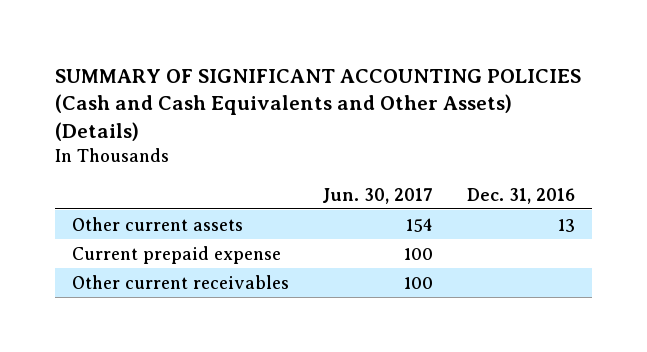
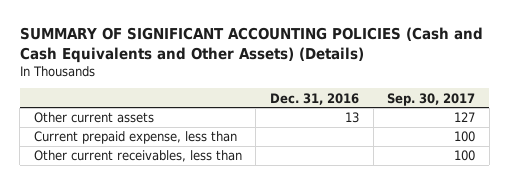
- | Jun. 30, 2017 | Dec. 31, 2016
+ | Dec. 31, 2016 | Sep. 30, 2017
- Current prepaid expense | 100 |
- Other current receivables | 100 |
+ Current prepaid expense, less than | | 100
+ Other current receivables, less than | | 100

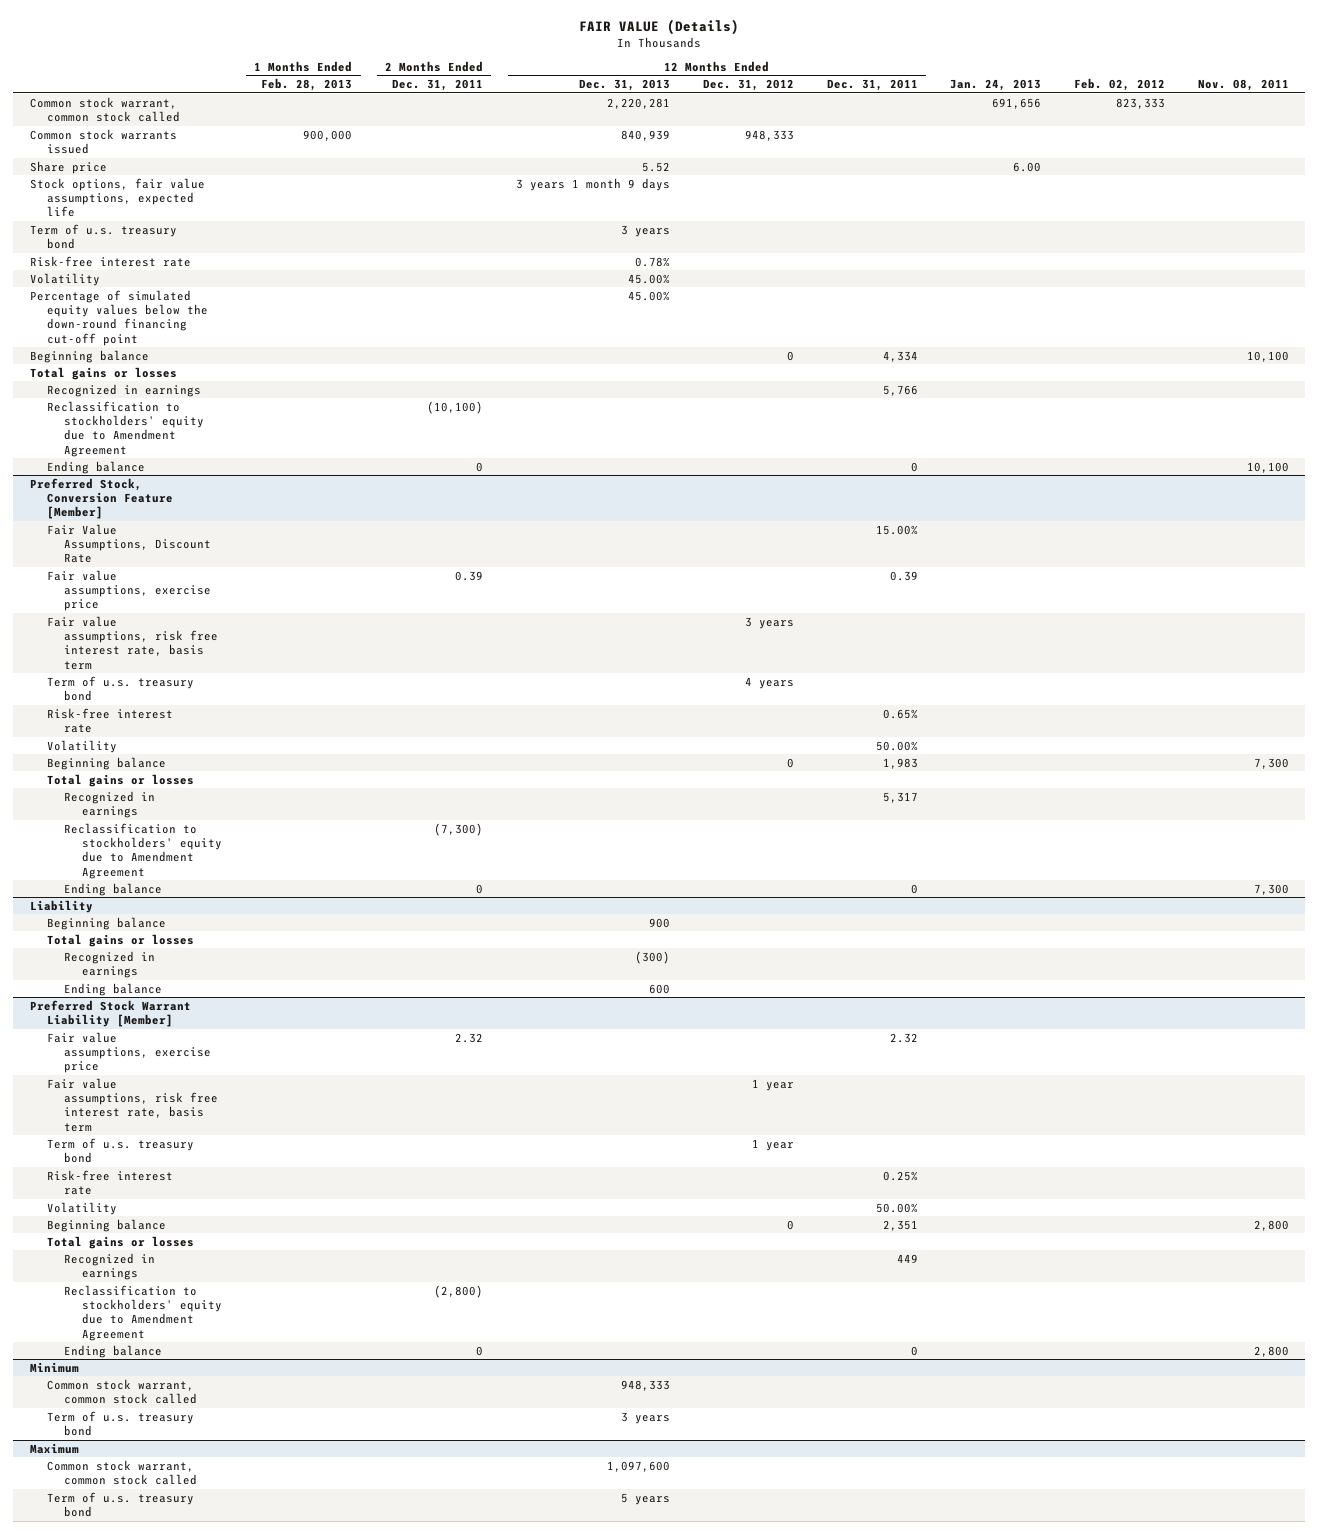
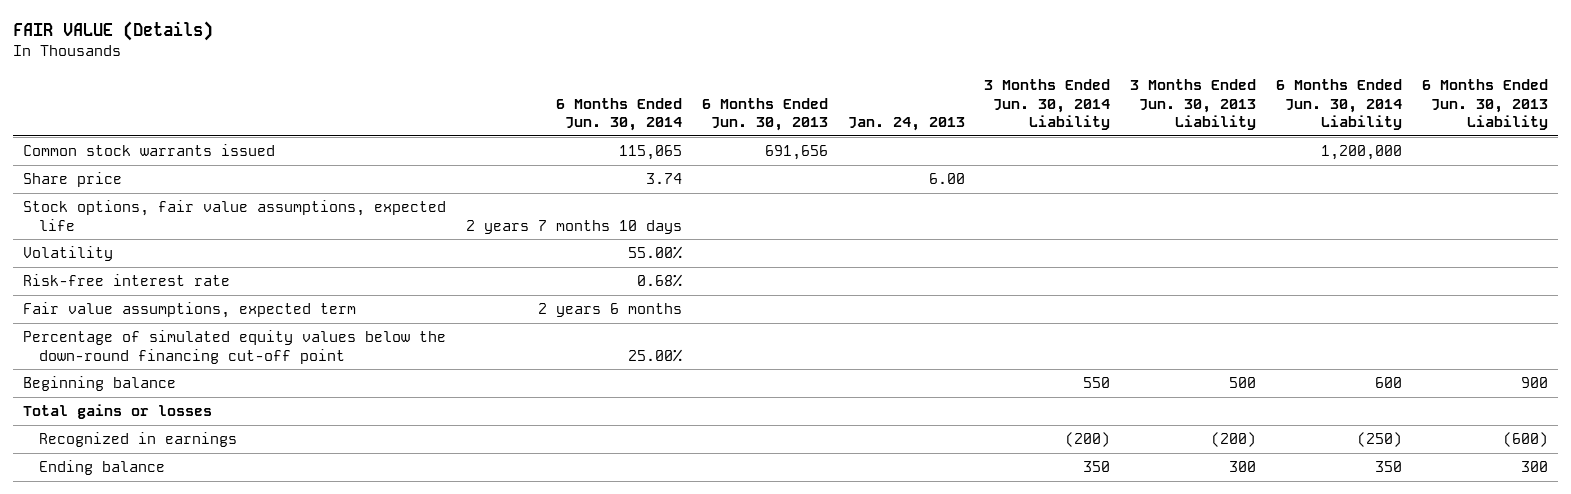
- | 1 Months Ended Feb. 28, 2013 | 2 Months Ended Dec. 31, 2011 | 12 Months Ended Dec. 31, 2013 | 12 Months Ended Dec. 31, 2012 | 12 Months Ended Dec. 31, 2011 | Jan. 24, 2013 | Feb. 02, 2012 | Nov. 08, 2011
+ | 6 Months Ended Jun. 30, 2014 | 6 Months Ended Jun. 30, 2013 | Jan. 24, 2013 | 3 Months Ended Jun. 30, 2014 Liability | 3 Months Ended Jun. 30, 2013 Liability | 6 Months Ended Jun. 30, 2014 Liability | 6 Months Ended Jun. 30, 2013 Liability
- Common stock warrant, common stock called | | | 2,220,281 | | | 691,656 | 823,333 |
- Term of u.s. treasury bond | | | 3 years | | | | |
moved down: Risk-free interest rate | 0.68% | | | | | |
+ Fair value assumptions, expected term | 2 years 6 months | | | | | |
- Reclassification to stockholders' equity due to Amendment Agreement | | (10,100) | | | | | |
- Preferred Stock, Conversion Feature [Member]
- Fair Value Assumptions, Discount Rate | | | | | 15.00% | | |
- Fair value assumptions, exercise price | | 0.39 | | | 0.39 | | |
- Fair value assumptions, risk free interest rate, basis term | | | | 3 years | | | |
- Term of u.s. treasury bond | | | | 4 years | | | |
- Risk-free interest rate | | | | | 0.65% | | |
- Volatility | | | | | 50.00% | | |
- Beginning balance | | | | 0 | 1,983 | | | 7,300
- Total gains or losses
- Recognized in earnings | | | | | 5,317 | | |
- Reclassification to stockholders' equity due to Amendment Agreement | | (7,300) | | | | | |
- Ending balance | | 0 | | | 0 | | | 7,300
- Liability
- Beginning balance | | | 900 | | | | |
- Total gains or losses
- Recognized in earnings | | | (300) | | | | |
- Ending balance | | | 600 | | | | |
- Preferred Stock Warrant Liability [Member]
- Fair value assumptions, exercise price | | 2.32 | | | 2.32 | | |
- Fair value assumptions, risk free interest rate, basis term | | | | 1 year | | | |
- Term of u.s. treasury bond | | | | 1 year | | | |
- Risk-free interest rate | | | | | 0.25% | | |
- Volatility | | | | | 50.00% | | |
- Beginning balance | | | | 0 | 2,351 | | | 2,800
- Total gains or losses
- Recognized in earnings | | | | | 449 | | |
- Reclassification to stockholders' equity due to Amendment Agreement | | (2,800) | | | | | |
- Ending balance | | 0 | | | 0 | | | 2,800
- Minimum
- Common stock warrant, common stock called | | | 948,333 | | | | |
- Term of u.s. treasury bond | | | 3 years | | | | |
- Maximum
- Common stock warrant, common stock called | | | 1,097,600 | | | | |
- Term of u.s. treasury bond | | | 5 years | | | | |

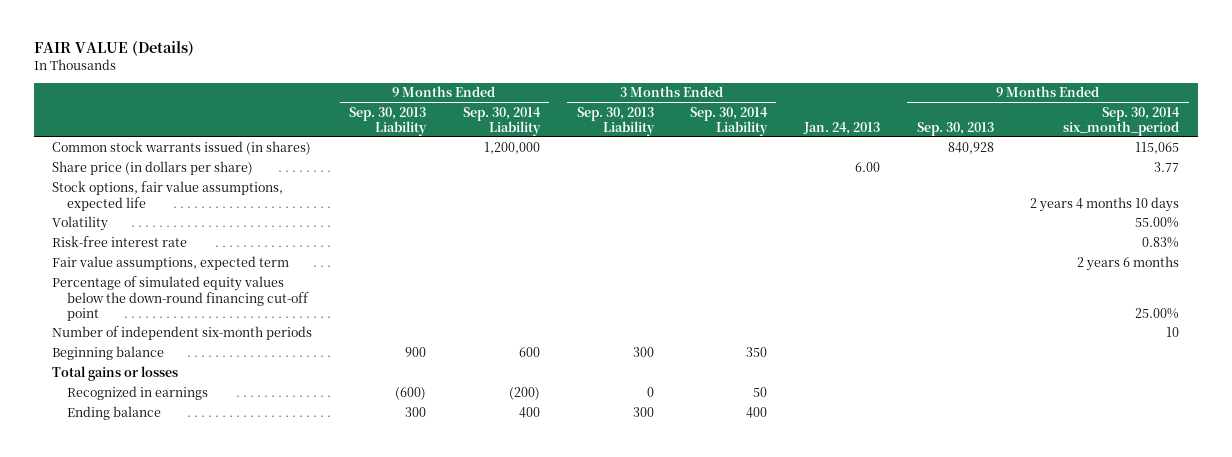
- | 6 Months Ended Jun. 30, 2014 | 6 Months Ended Jun. 30, 2013 | Jan. 24, 2013 | 3 Months Ended Jun. 30, 2014 Liability | 3 Months Ended Jun. 30, 2013 Liability | 6 Months Ended Jun. 30, 2014 Liability | 6 Months Ended Jun. 30, 2013 Liability
+ | 9 Months Ended Sep. 30, 2013 Liability | 9 Months Ended Sep. 30, 2014 Liability | 3 Months Ended Sep. 30, 2013 Liability | 3 Months Ended Sep. 30, 2014 Liability | Jan. 24, 2013 | 9 Months Ended Sep. 30, 2013 | 9 Months Ended Sep. 30, 2014 six_month_period
- Common stock warrants issued | 115,065 | 691,656 | | | | 1,200,000 |
- Share price | 3.74 | | 6.00 | | | |
+ Common stock warrants issued (in shares) | | 1,200,000 | | | | 840,928 | 115,065
+ Share price (in dollars per share) | | | | | 6.00 | | 3.77
+ Number of independent six-month periods | | | | | | | 10

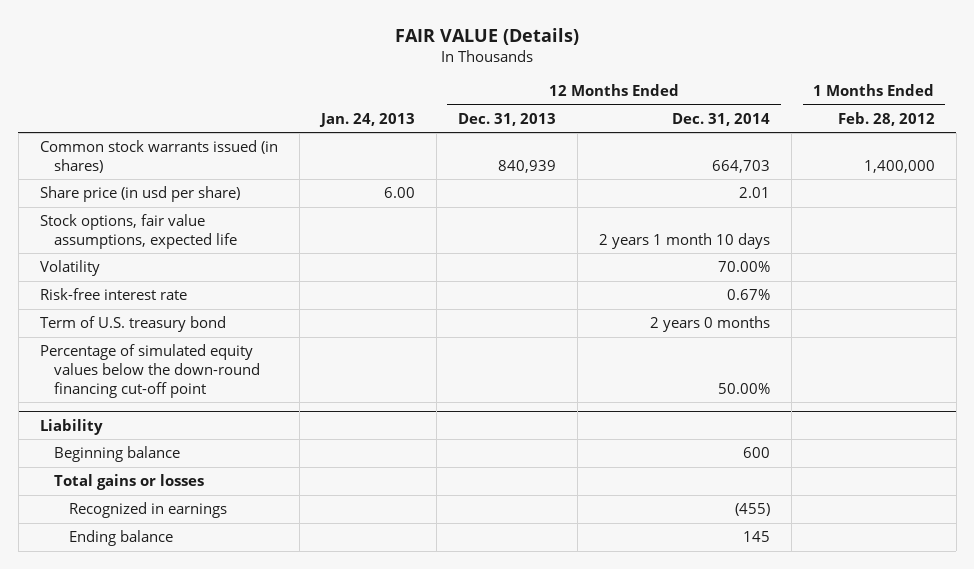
- | 9 Months Ended Sep. 30, 2013 Liability | 9 Months Ended Sep. 30, 2014 Liability | 3 Months Ended Sep. 30, 2013 Liability | 3 Months Ended Sep. 30, 2014 Liability | Jan. 24, 2013 | 9 Months Ended Sep. 30, 2013 | 9 Months Ended Sep. 30, 2014 six_month_period
+ | Jan. 24, 2013 | 12 Months Ended Dec. 31, 2013 | 12 Months Ended Dec. 31, 2014 | 1 Months Ended Feb. 28, 2012
- Share price (in dollars per share) | | | | | 6.00 | | 3.77
+ Share price (in usd per share) | 6.00 | | 2.01 |
- Fair value assumptions, expected term | | | | | | | 2 years 6 months
+ Term of U.S. treasury bond | | | 2 years 0 months |
- Number of independent six-month periods | | | | | | | 10
- Beginning balance | 900 | 600 | 300 | 350 | | |
- Total gains or losses
- Recognized in earnings | (600) | (200) | 0 | 50 | | |
- Ending balance | 300 | 400 | 300 | 400 | | |
+ Liability
+ Beginning balance | | | 600 |
+ Total gains or losses
+ Recognized in earnings | | | (455) |
+ Ending balance | | | 145 |

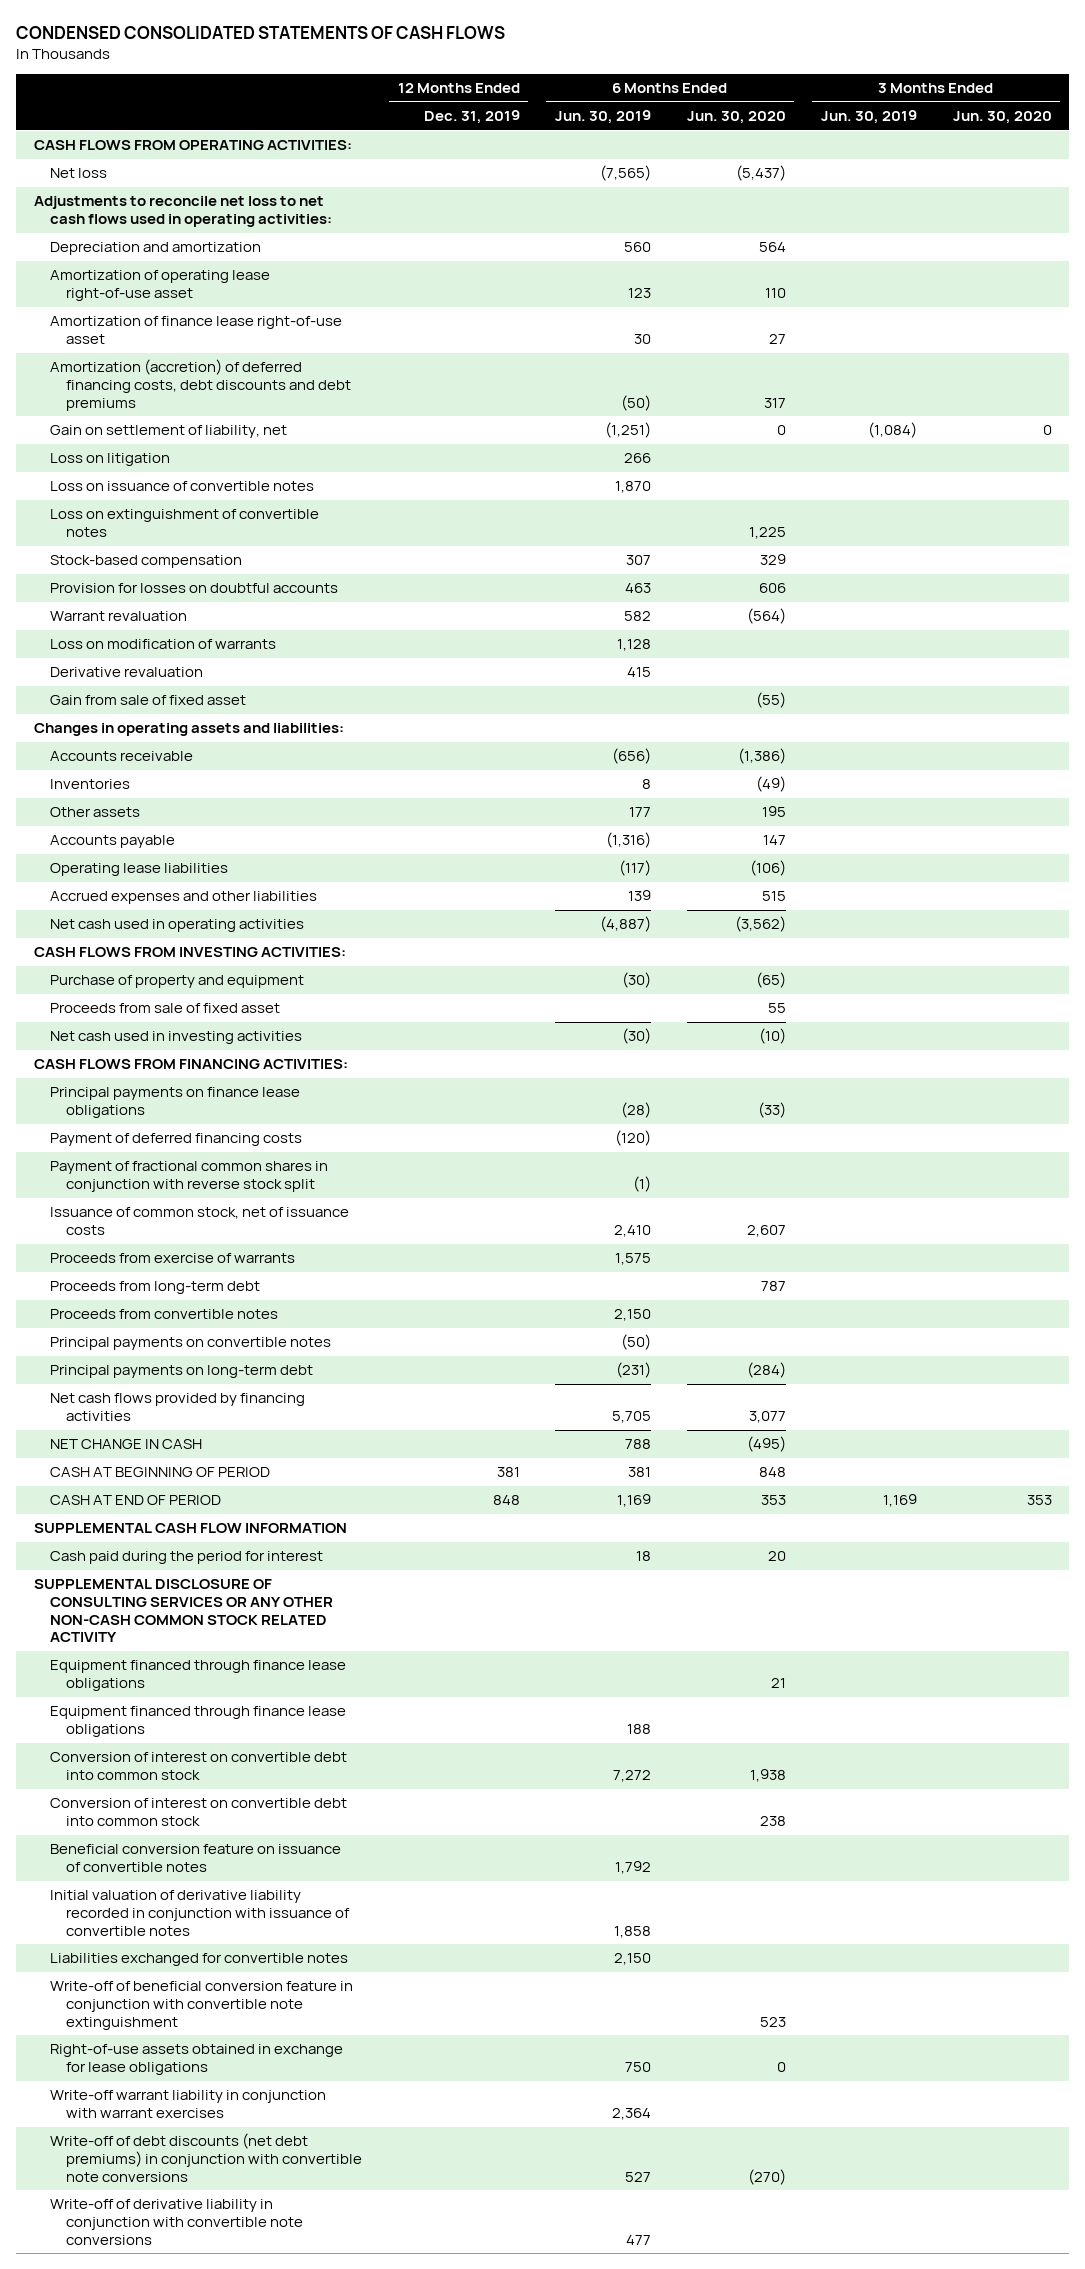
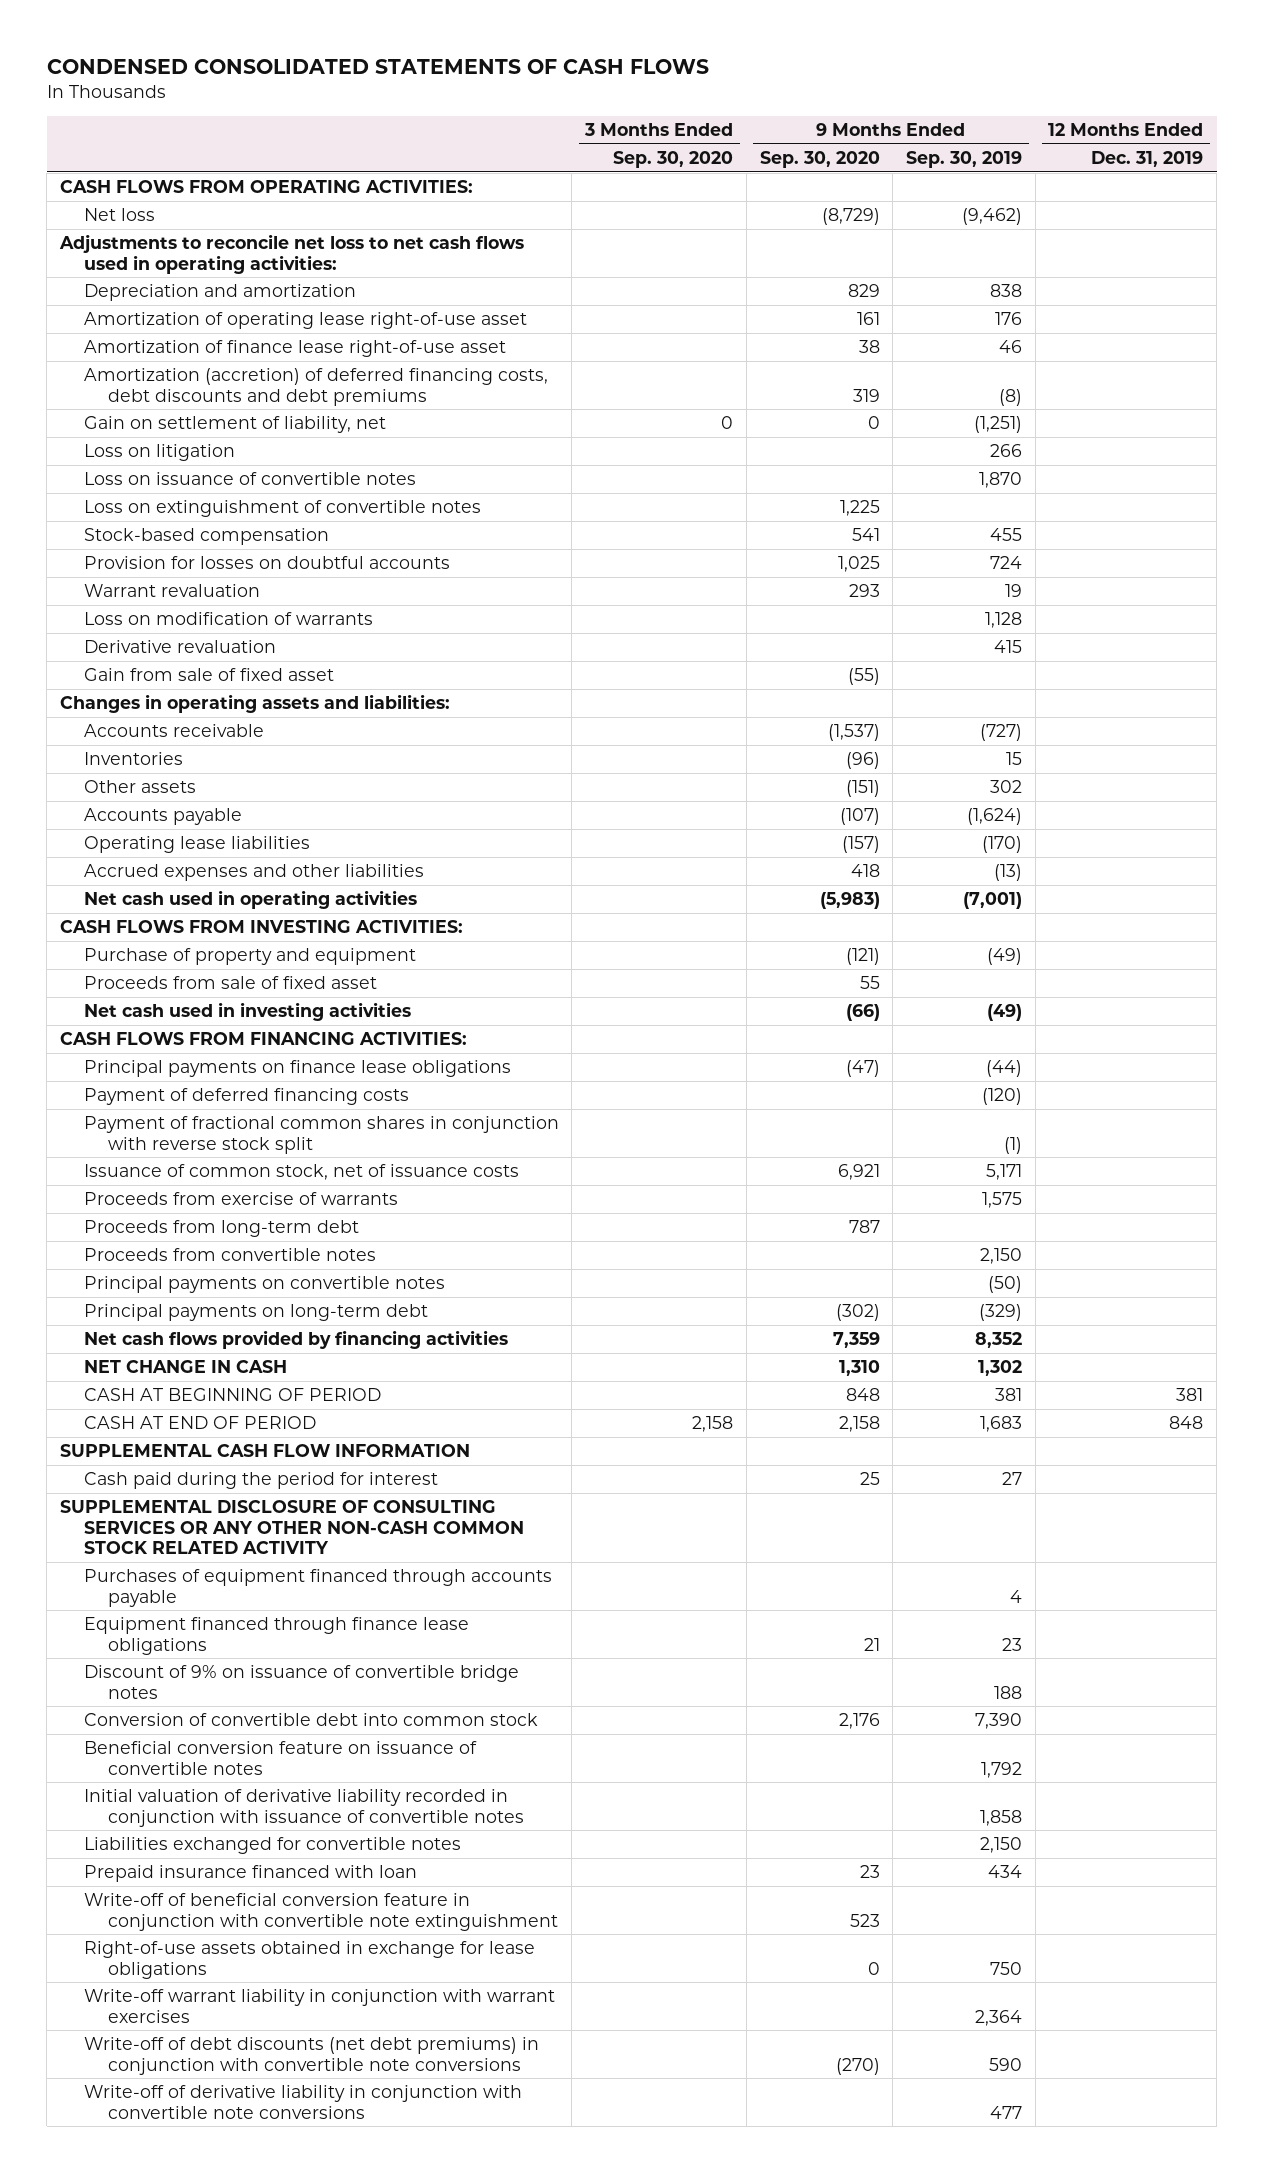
- | 12 Months Ended Dec. 31, 2019 | 6 Months Ended Jun. 30, 2019 | 6 Months Ended Jun. 30, 2020 | 3 Months Ended Jun. 30, 2019 | 3 Months Ended Jun. 30, 2020
+ | 3 Months Ended Sep. 30, 2020 | 9 Months Ended Sep. 30, 2020 | 9 Months Ended Sep. 30, 2019 | 12 Months Ended Dec. 31, 2019
- Equipment financed through finance lease obligations | | | 21 | |
+ Purchases of equipment financed through accounts payable | | | 4 |
- Conversion of interest on convertible debt into common stock | | 7,272 | 1,938 | |
- Conversion of interest on convertible debt into common stock | | | 238 | |
+ Discount of 9% on issuance of convertible bridge notes | | | 188 |
+ Conversion of convertible debt into common stock | | 2,176 | 7,390 |
+ Prepaid insurance financed with loan | | 23 | 434 |

